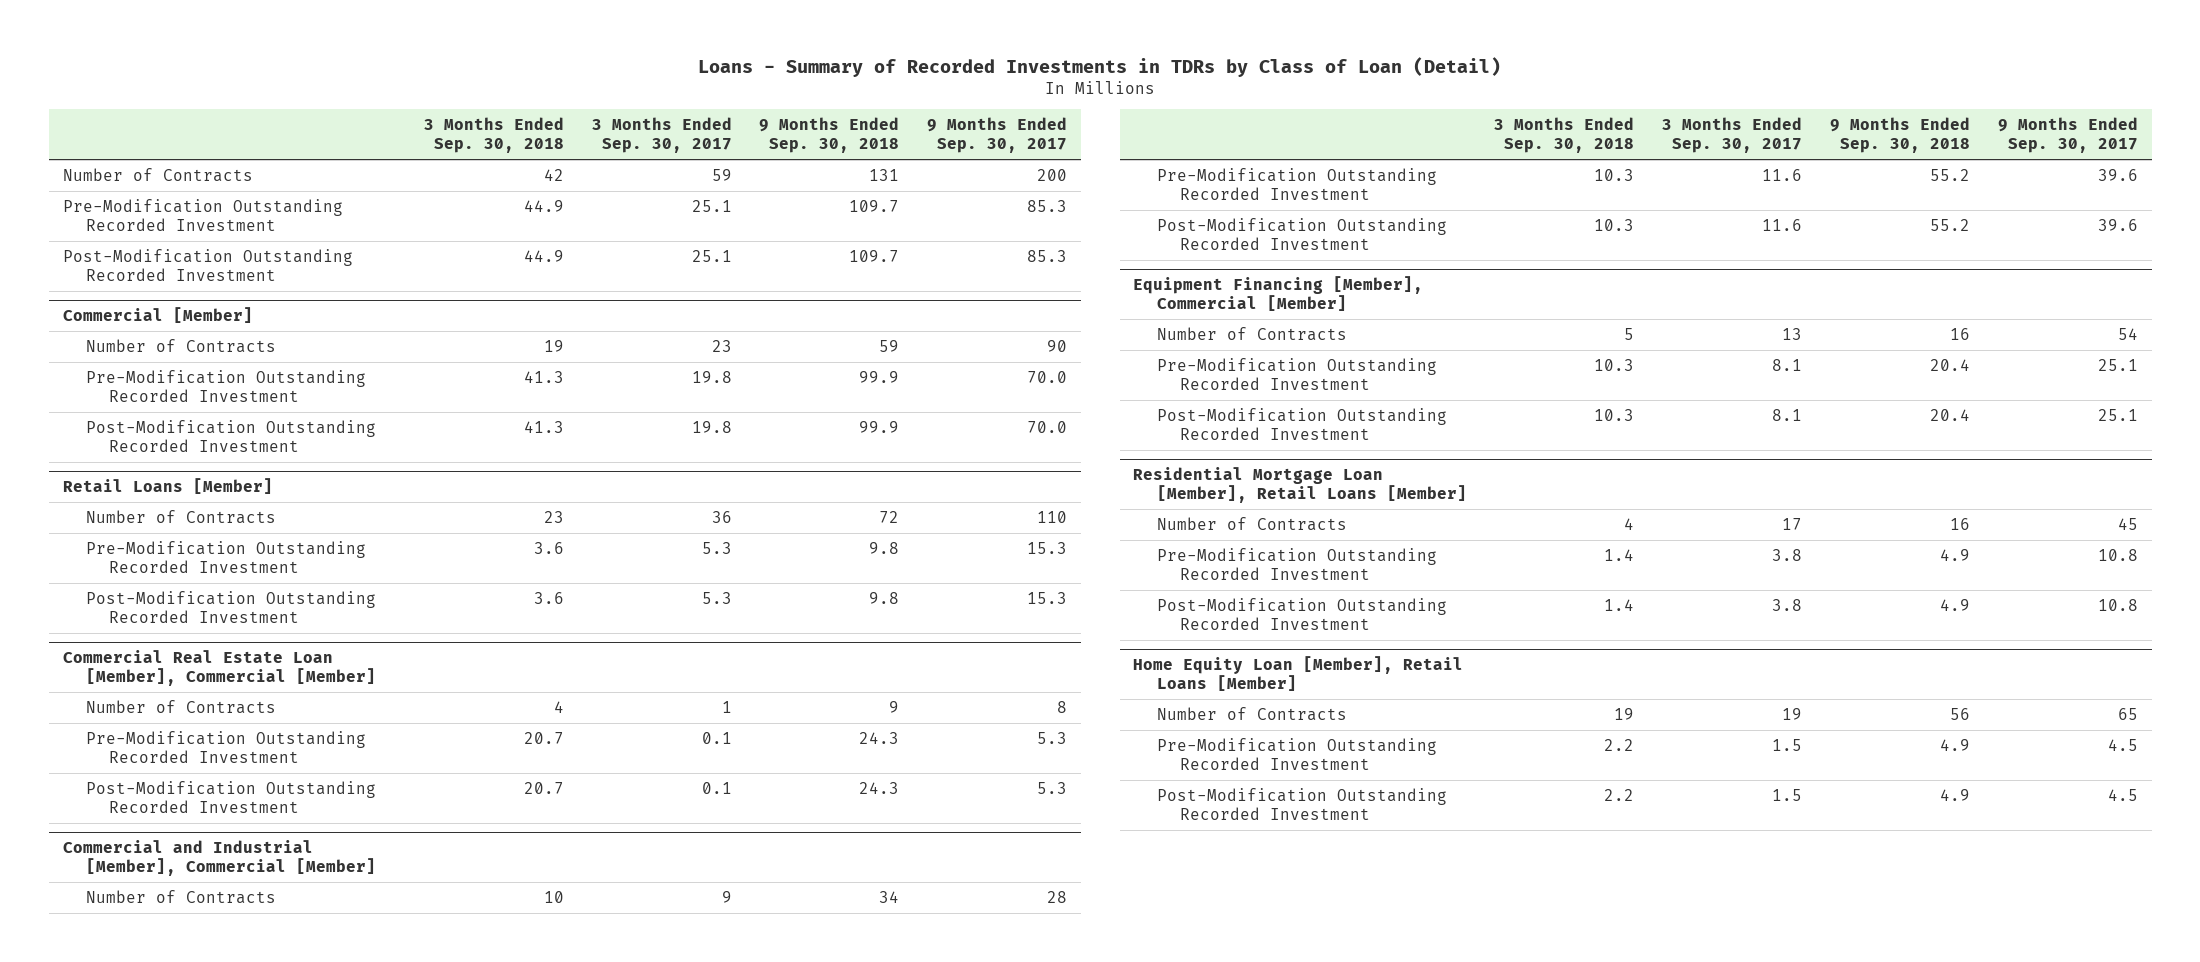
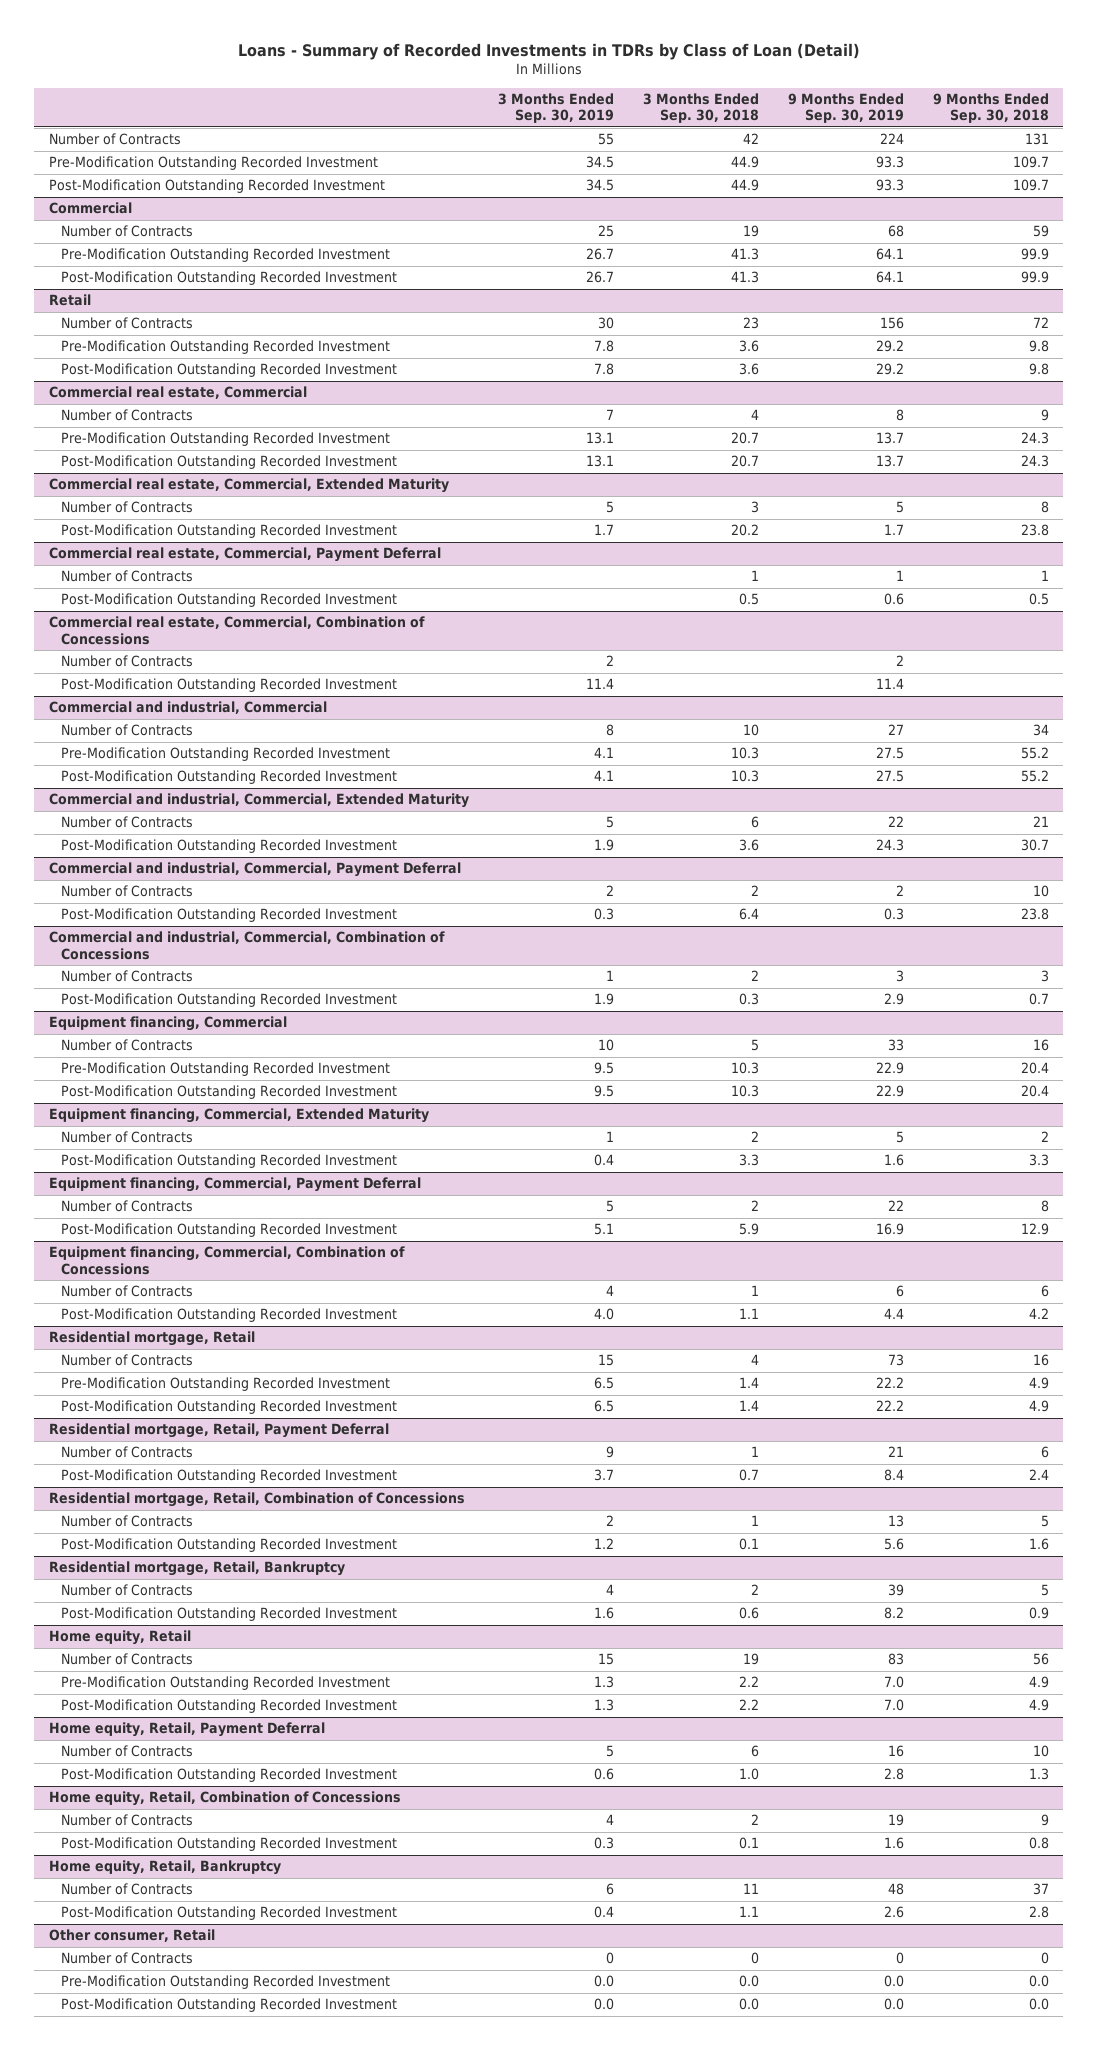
- | 3 Months Ended Sep. 30, 2018 | 3 Months Ended Sep. 30, 2017 | 9 Months Ended Sep. 30, 2018 | 9 Months Ended Sep. 30, 2017
+ | 3 Months Ended Sep. 30, 2019 | 3 Months Ended Sep. 30, 2018 | 9 Months Ended Sep. 30, 2019 | 9 Months Ended Sep. 30, 2018
- Commercial [Member]
+ Commercial
- Retail Loans [Member]
+ Retail
- Commercial Real Estate Loan [Member], Commercial [Member]
+ Commercial real estate, Commercial
- Commercial and Industrial [Member], Commercial [Member]
+ Commercial real estate, Commercial, Extended Maturity
+ Number of Contracts | 5 | 3 | 5 | 8
+ Post-Modification Outstanding Recorded Investment | 1.7 | 20.2 | 1.7 | 23.8
+ Commercial real estate, Commercial, Payment Deferral
+ Number of Contracts | | 1 | 1 | 1
+ Post-Modification Outstanding Recorded Investment | | 0.5 | 0.6 | 0.5
+ Commercial real estate, Commercial, Combination of Concessions
+ Number of Contracts | 2 | | 2 |
+ Post-Modification Outstanding Recorded Investment | 11.4 | | 11.4 |
+ Commercial and industrial, Commercial
- Equipment Financing [Member], Commercial [Member]
+ Commercial and industrial, Commercial, Extended Maturity
+ Number of Contracts | 5 | 6 | 22 | 21
+ Post-Modification Outstanding Recorded Investment | 1.9 | 3.6 | 24.3 | 30.7
+ Commercial and industrial, Commercial, Payment Deferral
+ Number of Contracts | 2 | 2 | 2 | 10
+ Post-Modification Outstanding Recorded Investment | 0.3 | 6.4 | 0.3 | 23.8
+ Commercial and industrial, Commercial, Combination of Concessions
+ Number of Contracts | 1 | 2 | 3 | 3
+ Post-Modification Outstanding Recorded Investment | 1.9 | 0.3 | 2.9 | 0.7
+ Equipment financing, Commercial
- Residential Mortgage Loan [Member], Retail Loans [Member]
+ Equipment financing, Commercial, Extended Maturity
+ Number of Contracts | 1 | 2 | 5 | 2
+ Post-Modification Outstanding Recorded Investment | 0.4 | 3.3 | 1.6 | 3.3
+ Equipment financing, Commercial, Payment Deferral
+ Number of Contracts | 5 | 2 | 22 | 8
+ Post-Modification Outstanding Recorded Investment | 5.1 | 5.9 | 16.9 | 12.9
+ Equipment financing, Commercial, Combination of Concessions
+ Number of Contracts | 4 | 1 | 6 | 6
+ Post-Modification Outstanding Recorded Investment | 4.0 | 1.1 | 4.4 | 4.2
+ Residential mortgage, Retail
- Home Equity Loan [Member], Retail Loans [Member]
+ Residential mortgage, Retail, Payment Deferral
+ Number of Contracts | 9 | 1 | 21 | 6
+ Post-Modification Outstanding Recorded Investment | 3.7 | 0.7 | 8.4 | 2.4
+ Residential mortgage, Retail, Combination of Concessions
+ Number of Contracts | 2 | 1 | 13 | 5
+ Post-Modification Outstanding Recorded Investment | 1.2 | 0.1 | 5.6 | 1.6
+ Residential mortgage, Retail, Bankruptcy
+ Number of Contracts | 4 | 2 | 39 | 5
+ Post-Modification Outstanding Recorded Investment | 1.6 | 0.6 | 8.2 | 0.9
+ Home equity, Retail
+ Home equity, Retail, Payment Deferral
+ Number of Contracts | 5 | 6 | 16 | 10
+ Post-Modification Outstanding Recorded Investment | 0.6 | 1.0 | 2.8 | 1.3
+ Home equity, Retail, Combination of Concessions
+ Number of Contracts | 4 | 2 | 19 | 9
+ Post-Modification Outstanding Recorded Investment | 0.3 | 0.1 | 1.6 | 0.8
+ Home equity, Retail, Bankruptcy
+ Number of Contracts | 6 | 11 | 48 | 37
+ Post-Modification Outstanding Recorded Investment | 0.4 | 1.1 | 2.6 | 2.8
+ Other consumer, Retail
+ Number of Contracts | 0 | 0 | 0 | 0
+ Pre-Modification Outstanding Recorded Investment | 0.0 | 0.0 | 0.0 | 0.0
+ Post-Modification Outstanding Recorded Investment | 0.0 | 0.0 | 0.0 | 0.0

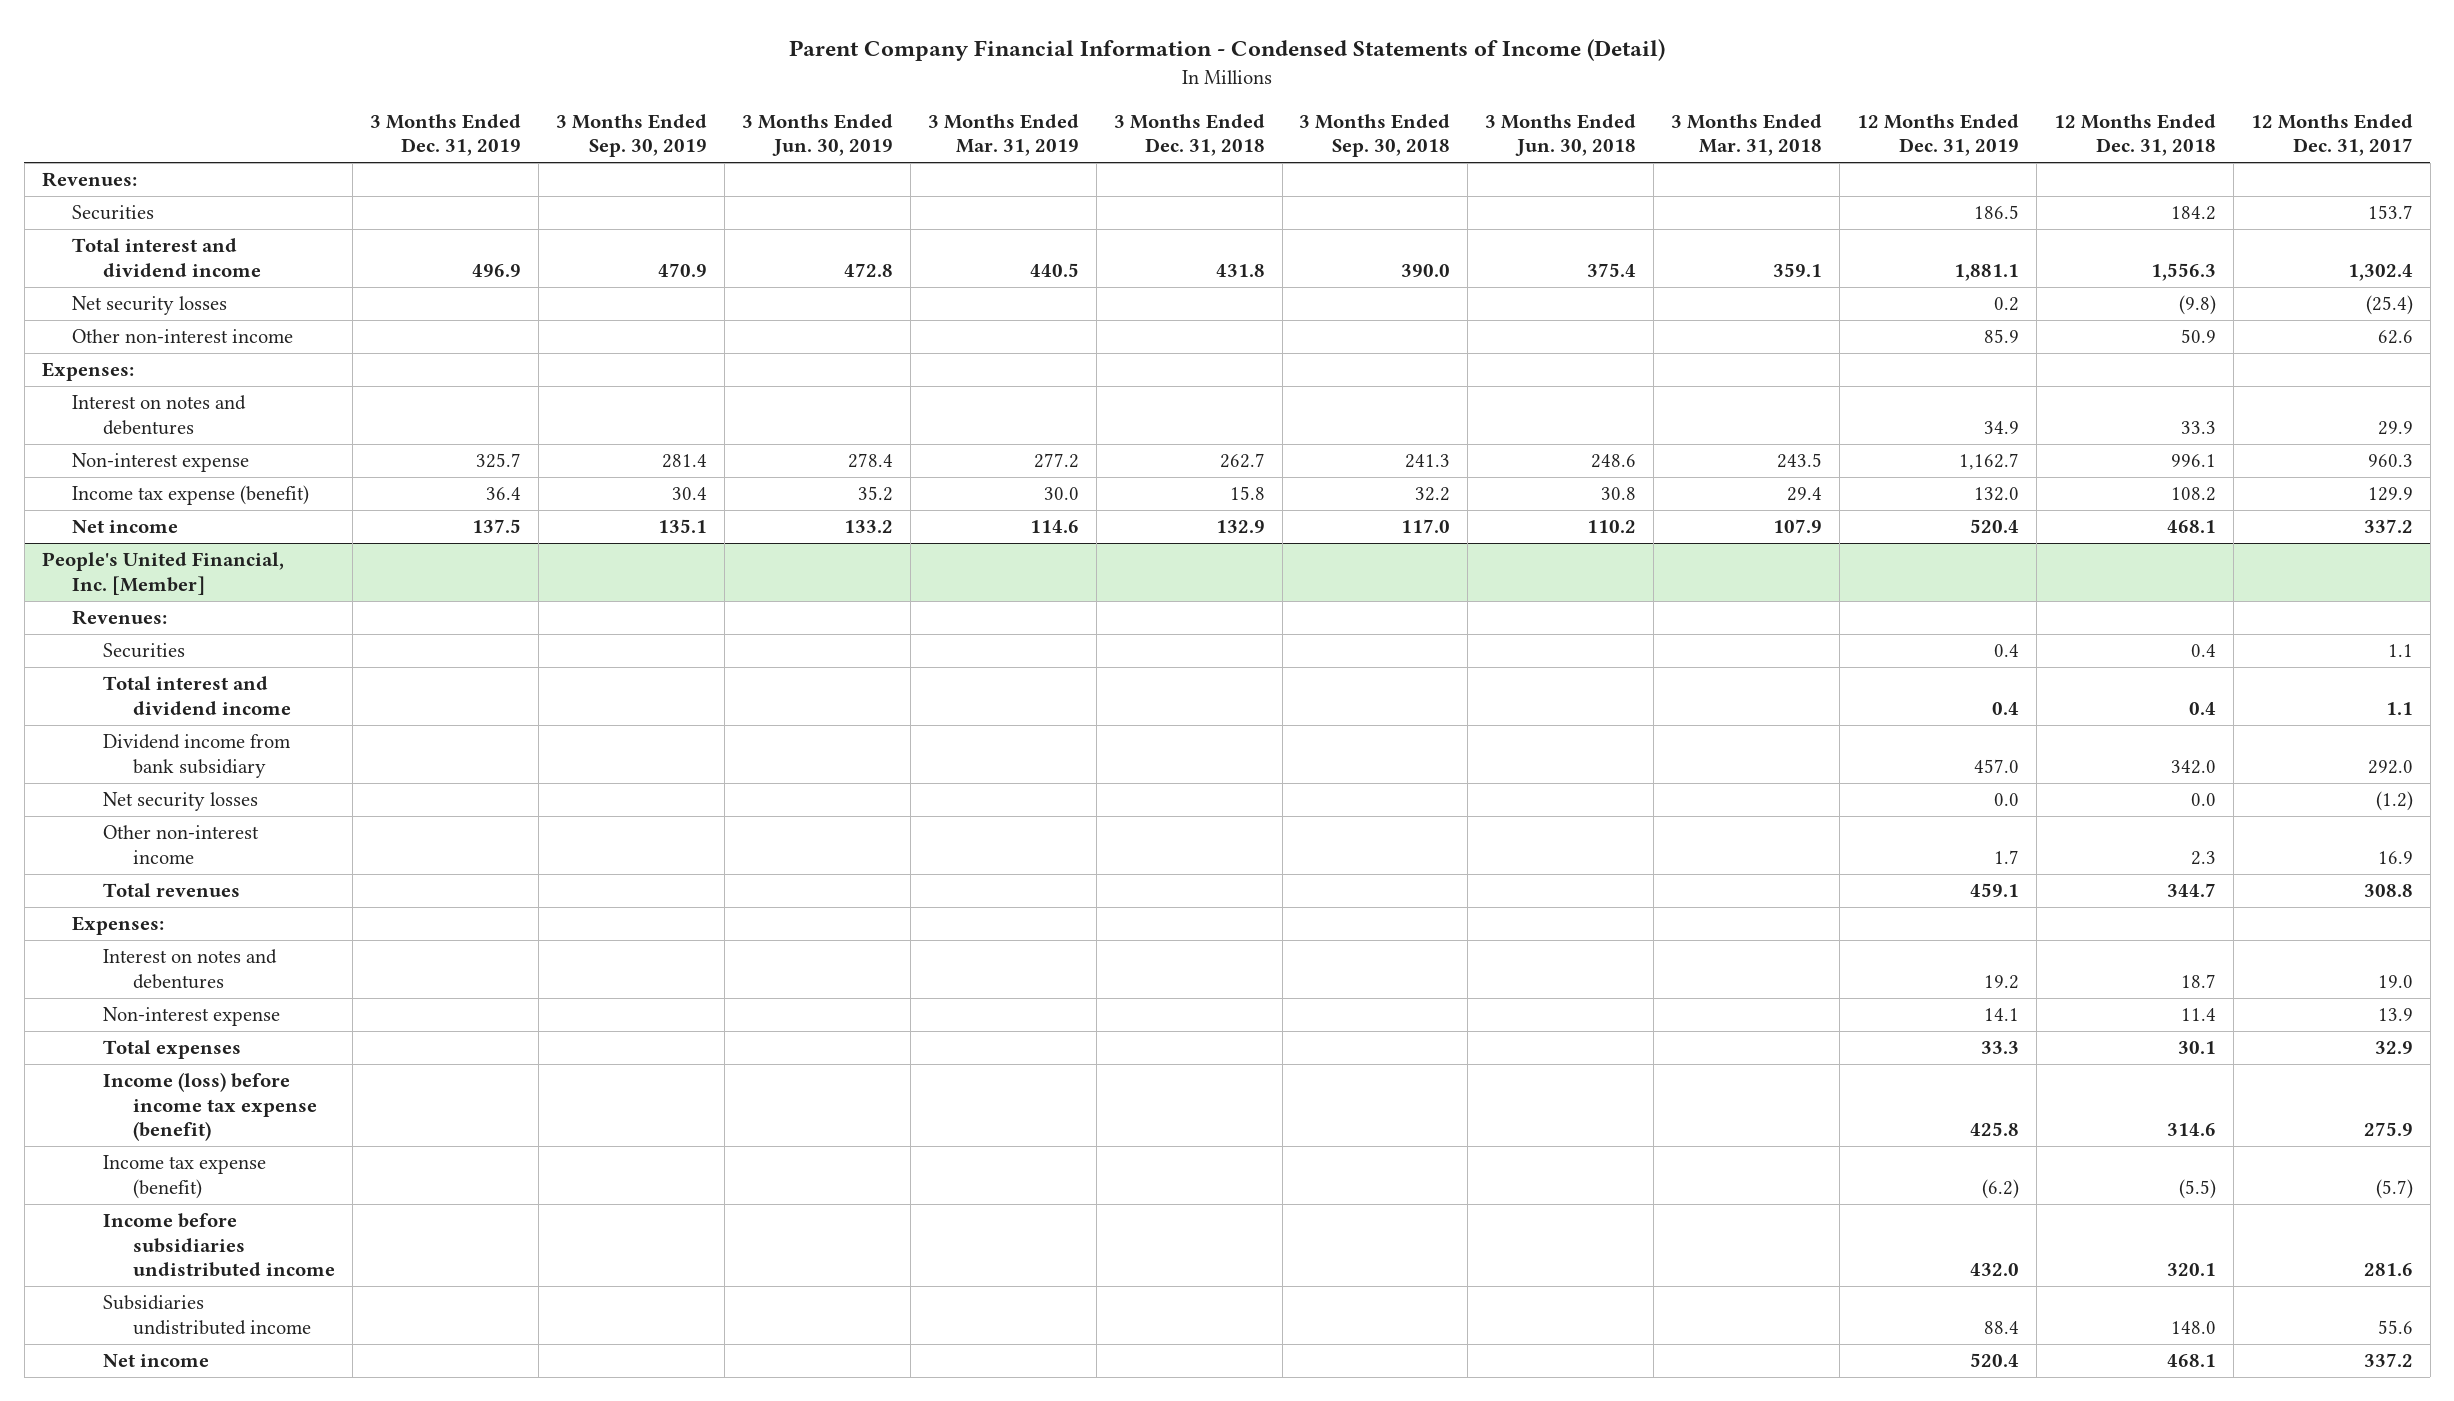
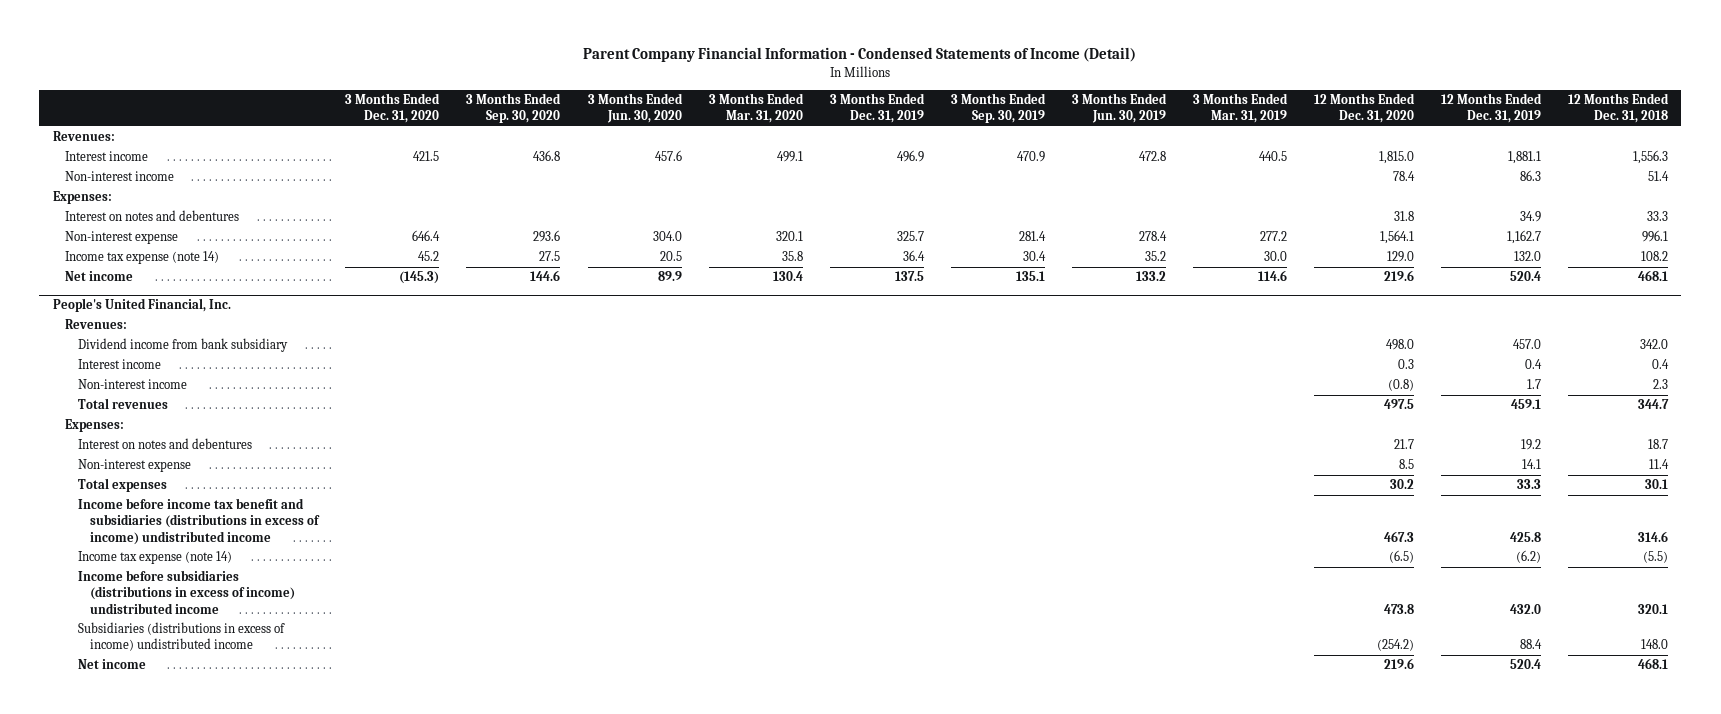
- | 3 Months Ended Dec. 31, 2019 | 3 Months Ended Sep. 30, 2019 | 3 Months Ended Jun. 30, 2019 | 3 Months Ended Mar. 31, 2019 | 3 Months Ended Dec. 31, 2018 | 3 Months Ended Sep. 30, 2018 | 3 Months Ended Jun. 30, 2018 | 3 Months Ended Mar. 31, 2018 | 12 Months Ended Dec. 31, 2019 | 12 Months Ended Dec. 31, 2018 | 12 Months Ended Dec. 31, 2017
+ | 3 Months Ended Dec. 31, 2020 | 3 Months Ended Sep. 30, 2020 | 3 Months Ended Jun. 30, 2020 | 3 Months Ended Mar. 31, 2020 | 3 Months Ended Dec. 31, 2019 | 3 Months Ended Sep. 30, 2019 | 3 Months Ended Jun. 30, 2019 | 3 Months Ended Mar. 31, 2019 | 12 Months Ended Dec. 31, 2020 | 12 Months Ended Dec. 31, 2019 | 12 Months Ended Dec. 31, 2018
- Securities | | | | | | | | | 186.5 | 184.2 | 153.7
- Total interest and dividend income | 496.9 | 470.9 | 472.8 | 440.5 | 431.8 | 390.0 | 375.4 | 359.1 | 1,881.1 | 1,556.3 | 1,302.4
- Net security losses | | | | | | | | | 0.2 | (9.8) | (25.4)
- Other non-interest income | | | | | | | | | 85.9 | 50.9 | 62.6
+ Interest income | 421.5 | 436.8 | 457.6 | 499.1 | 496.9 | 470.9 | 472.8 | 440.5 | 1,815.0 | 1,881.1 | 1,556.3
+ Non-interest income | | | | | | | | | 78.4 | 86.3 | 51.4
- Income tax expense (benefit) | 36.4 | 30.4 | 35.2 | 30.0 | 15.8 | 32.2 | 30.8 | 29.4 | 132.0 | 108.2 | 129.9
+ Income tax expense (note 14) | 45.2 | 27.5 | 20.5 | 35.8 | 36.4 | 30.4 | 35.2 | 30.0 | 129.0 | 132.0 | 108.2
- People's United Financial, Inc. [Member]
+ People's United Financial, Inc.
- Securities | | | | | | | | | 0.4 | 0.4 | 1.1
- Total interest and dividend income | | | | | | | | | 0.4 | 0.4 | 1.1
- Net security losses | | | | | | | | | 0.0 | 0.0 | (1.2)
- Other non-interest income | | | | | | | | | 1.7 | 2.3 | 16.9
+ Interest income | | | | | | | | | 0.3 | 0.4 | 0.4
+ Non-interest income | | | | | | | | | (0.8) | 1.7 | 2.3
- Income (loss) before income tax expense (benefit) | | | | | | | | | 425.8 | 314.6 | 275.9
- Income tax expense (benefit) | | | | | | | | | (6.2) | (5.5) | (5.7)
- Income before subsidiaries undistributed income | | | | | | | | | 432.0 | 320.1 | 281.6
- Subsidiaries undistributed income | | | | | | | | | 88.4 | 148.0 | 55.6
+ Income before income tax benefit and subsidiaries (distributions in excess of income) undistributed income | | | | | | | | | 467.3 | 425.8 | 314.6
+ Income tax expense (note 14) | | | | | | | | | (6.5) | (6.2) | (5.5)
+ Income before subsidiaries (distributions in excess of income) undistributed income | | | | | | | | | 473.8 | 432.0 | 320.1
+ Subsidiaries (distributions in excess of income) undistributed income | | | | | | | | | (254.2) | 88.4 | 148.0

